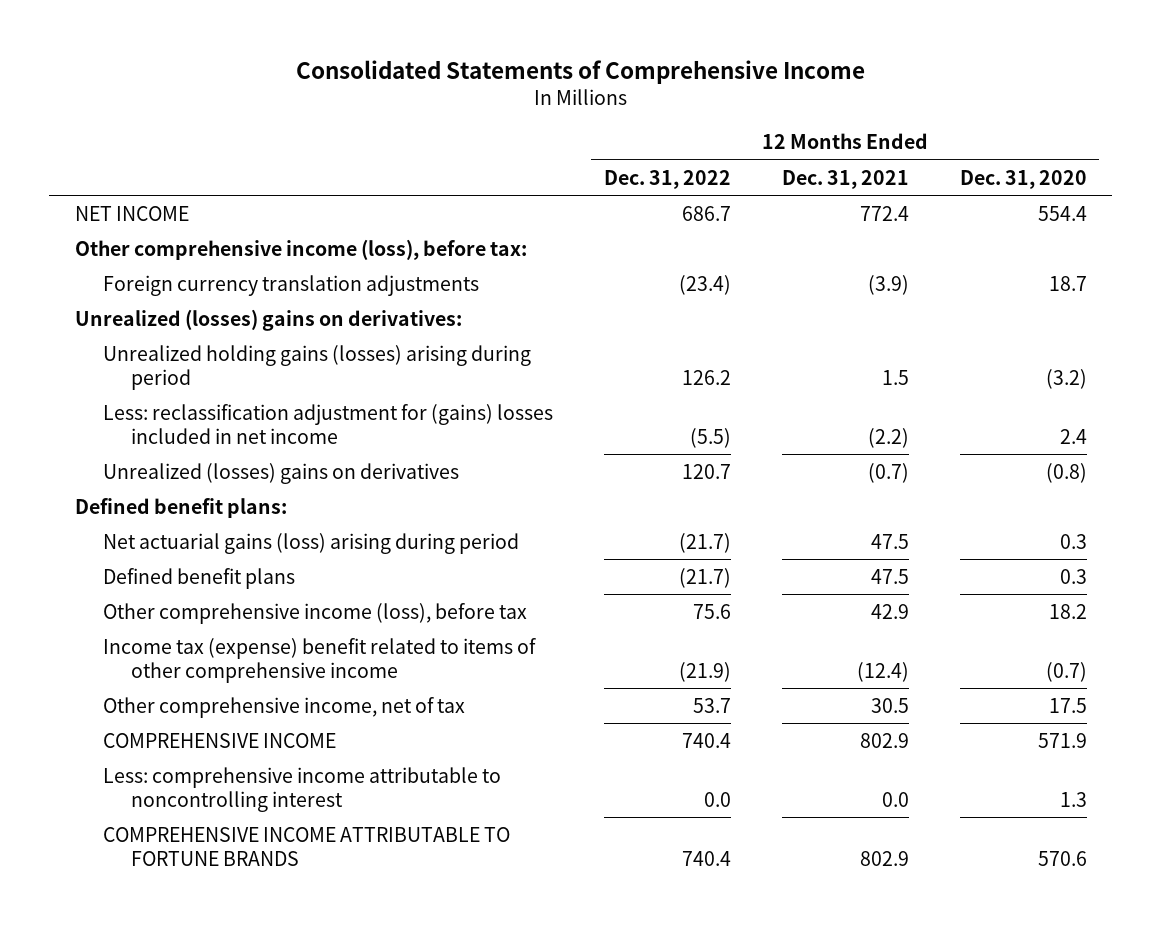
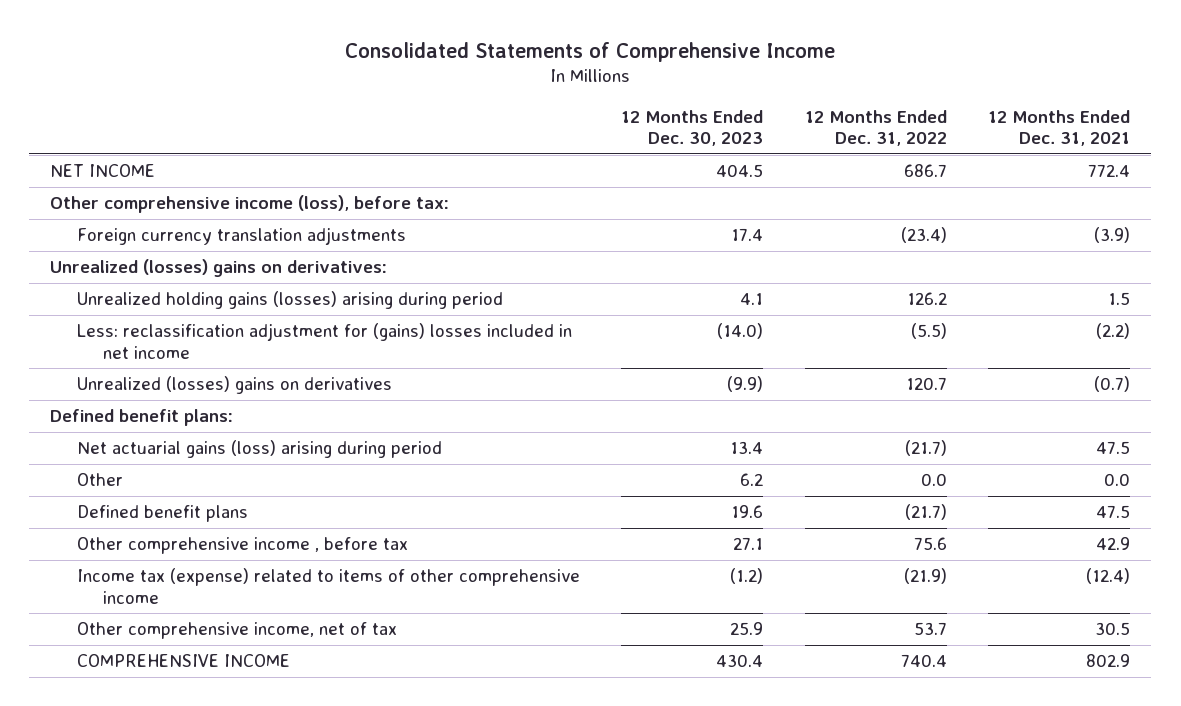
- | 12 Months Ended Dec. 31, 2022 | 12 Months Ended Dec. 31, 2021 | 12 Months Ended Dec. 31, 2020
+ | 12 Months Ended Dec. 30, 2023 | 12 Months Ended Dec. 31, 2022 | 12 Months Ended Dec. 31, 2021
+ Other | 6.2 | 0.0 | 0.0
- Other comprehensive income (loss), before tax | 75.6 | 42.9 | 18.2
- Income tax (expense) benefit related to items of other comprehensive income | (21.9) | (12.4) | (0.7)
+ Other comprehensive income , before tax | 27.1 | 75.6 | 42.9
+ Income tax (expense) related to items of other comprehensive income | (1.2) | (21.9) | (12.4)
- Less: comprehensive income attributable to noncontrolling interest | 0.0 | 0.0 | 1.3
- COMPREHENSIVE INCOME ATTRIBUTABLE TO FORTUNE BRANDS | 740.4 | 802.9 | 570.6

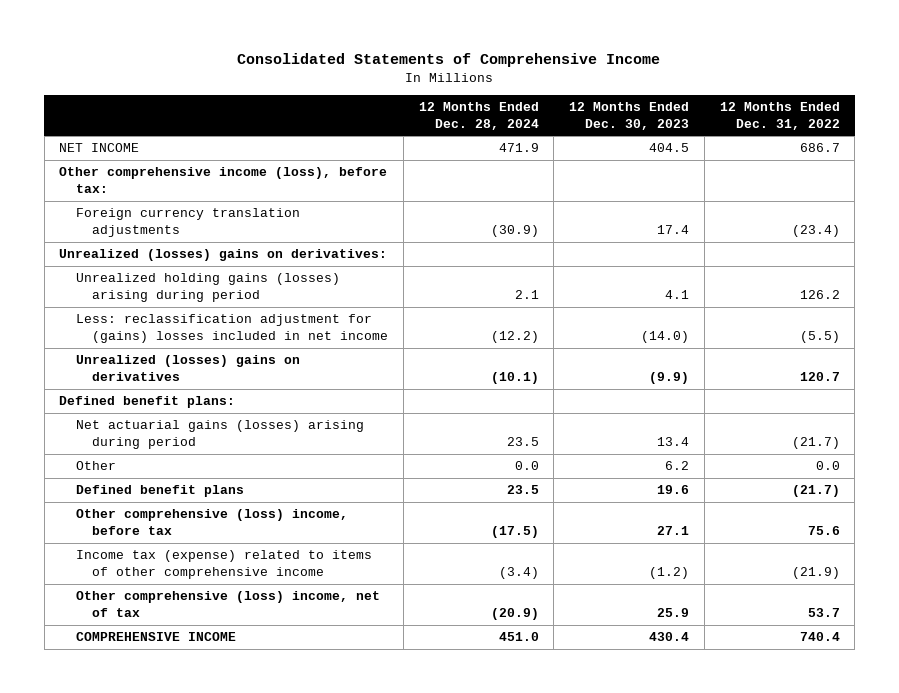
- | 12 Months Ended Dec. 30, 2023 | 12 Months Ended Dec. 31, 2022 | 12 Months Ended Dec. 31, 2021
+ | 12 Months Ended Dec. 28, 2024 | 12 Months Ended Dec. 30, 2023 | 12 Months Ended Dec. 31, 2022
- Net actuarial gains (loss) arising during period | 13.4 | (21.7) | 47.5
+ Net actuarial gains (losses) arising during period | 23.5 | 13.4 | (21.7)
- Other comprehensive income , before tax | 27.1 | 75.6 | 42.9
+ Other comprehensive (loss) income, before tax | (17.5) | 27.1 | 75.6
- Other comprehensive income, net of tax | 25.9 | 53.7 | 30.5
+ Other comprehensive (loss) income, net of tax | (20.9) | 25.9 | 53.7

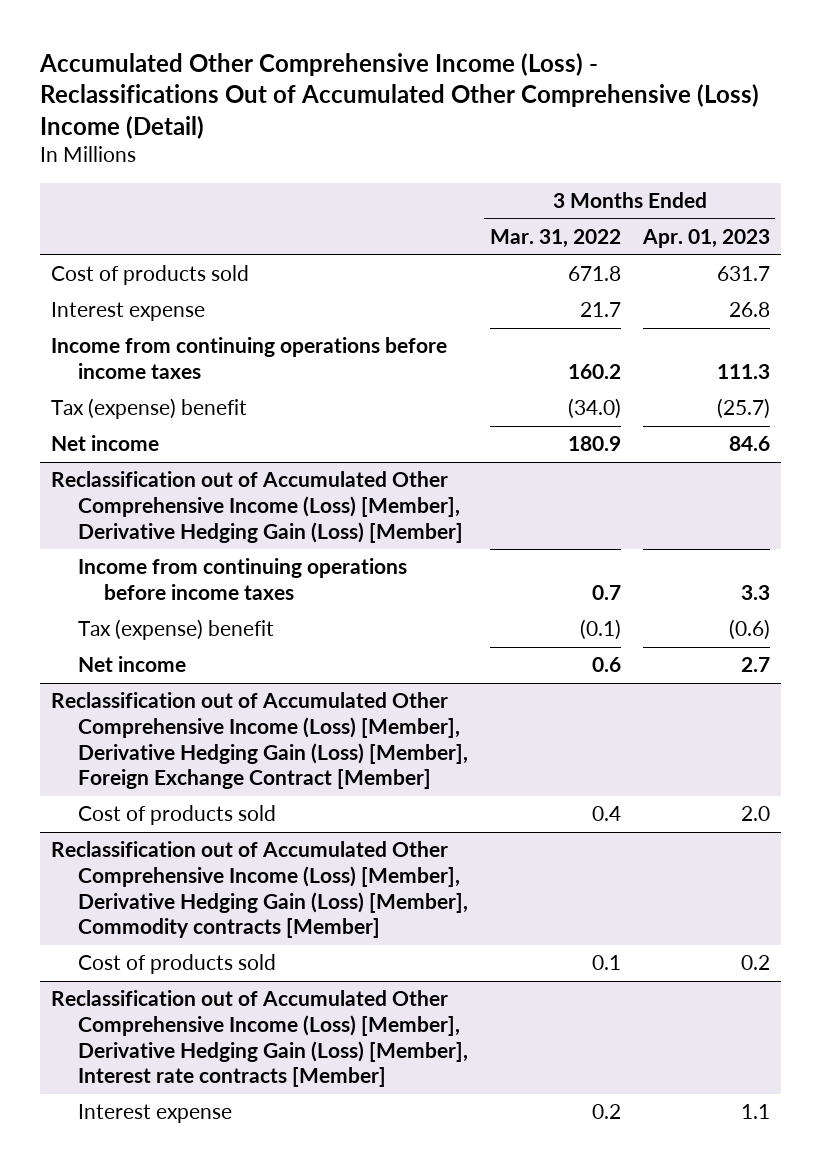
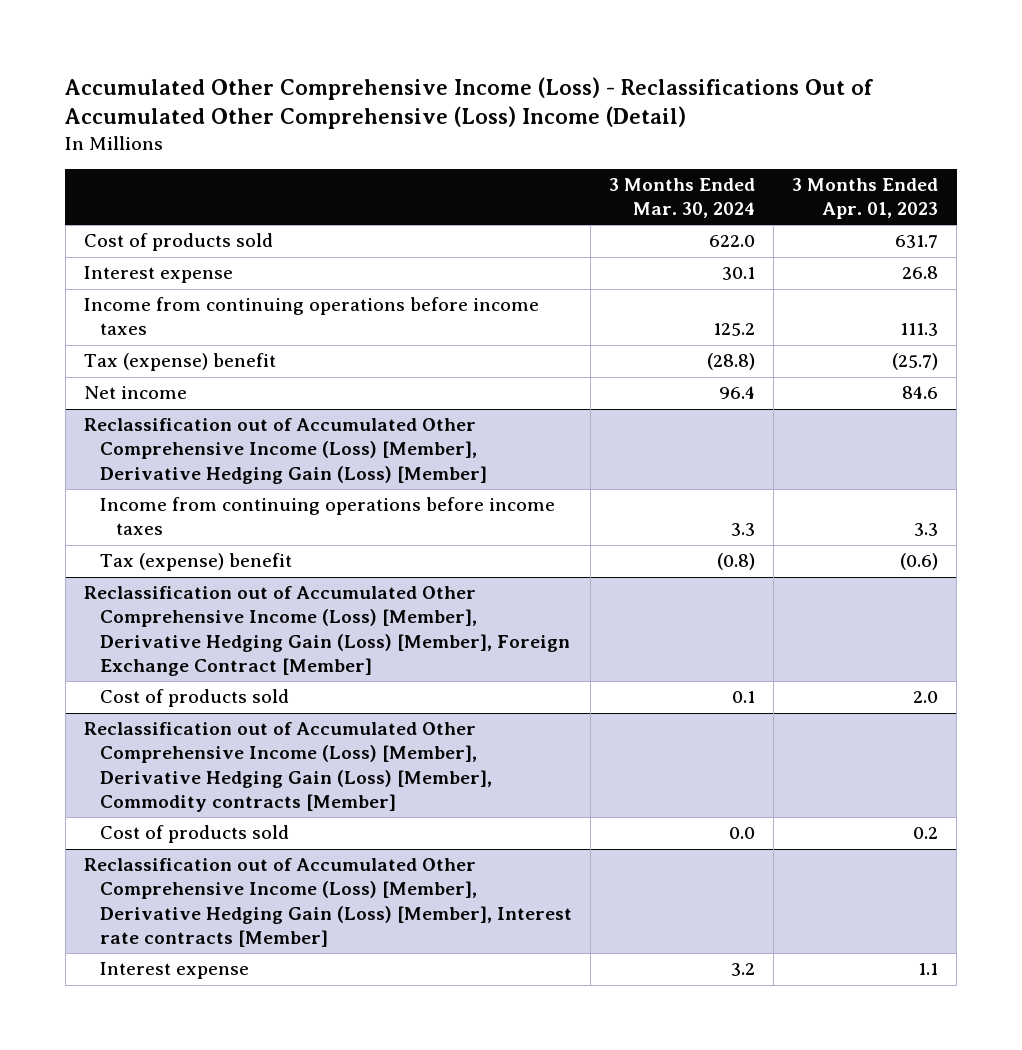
- | 3 Months Ended Mar. 31, 2022 | 3 Months Ended Apr. 01, 2023
+ | 3 Months Ended Mar. 30, 2024 | 3 Months Ended Apr. 01, 2023
@ Reclassification out of Accumulated Other Comprehensive Income (Loss) [Member], Derivative Hedging Gain (Loss) [Member]
- Net income | 0.6 | 2.7

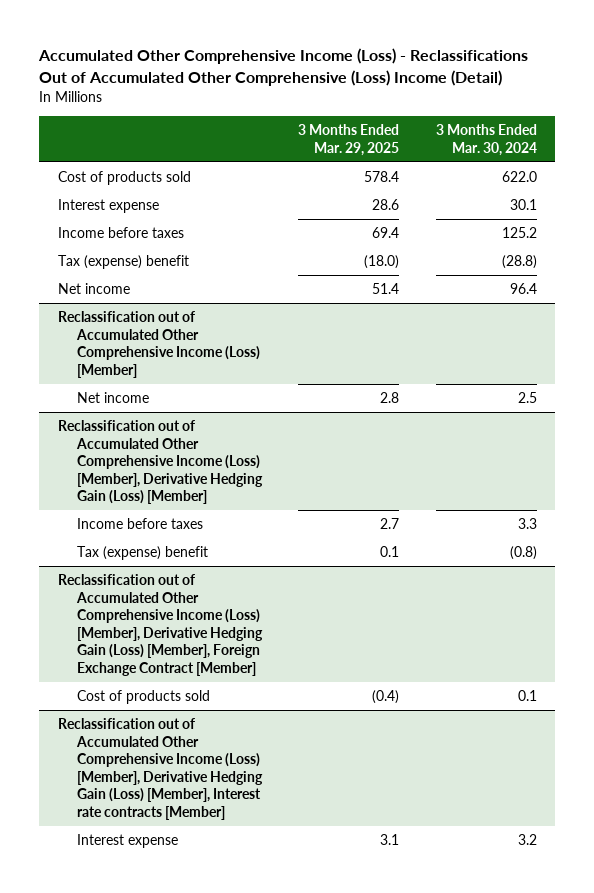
- | 3 Months Ended Mar. 30, 2024 | 3 Months Ended Apr. 01, 2023
+ | 3 Months Ended Mar. 29, 2025 | 3 Months Ended Mar. 30, 2024
- Income from continuing operations before income taxes | 125.2 | 111.3
+ Income before taxes | 69.4 | 125.2
+ Reclassification out of Accumulated Other Comprehensive Income (Loss) [Member]
+ Net income | 2.8 | 2.5
@ Reclassification out of Accumulated Other Comprehensive Income (Loss) [Member], Derivative Hedging Gain (Loss) [Member]
- Income from continuing operations before income taxes | 3.3 | 3.3
+ Income before taxes | 2.7 | 3.3
- Reclassification out of Accumulated Other Comprehensive Income (Loss) [Member], Derivative Hedging Gain (Loss) [Member], Commodity contracts [Member]
- Cost of products sold | 0.0 | 0.2

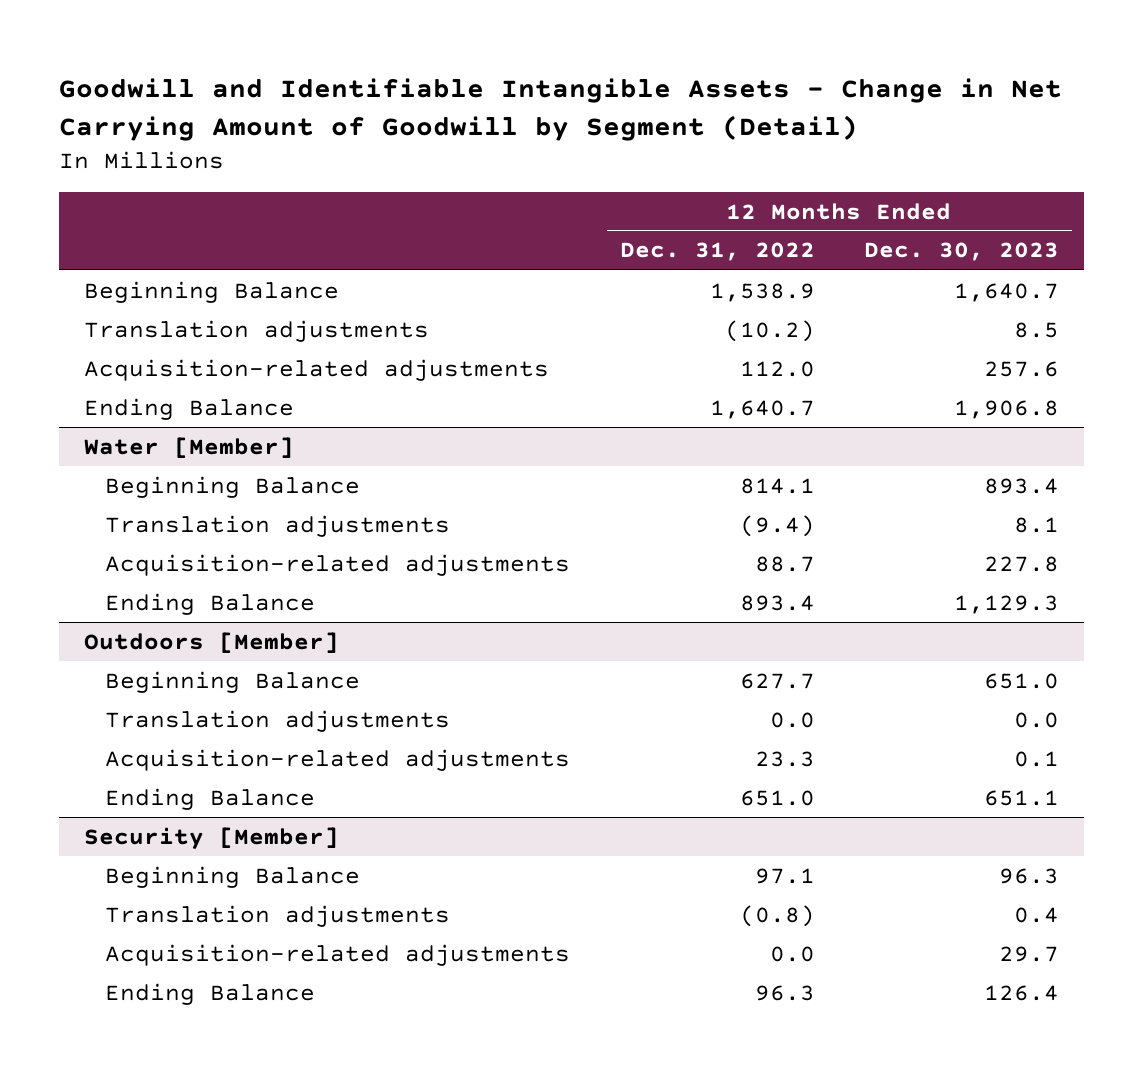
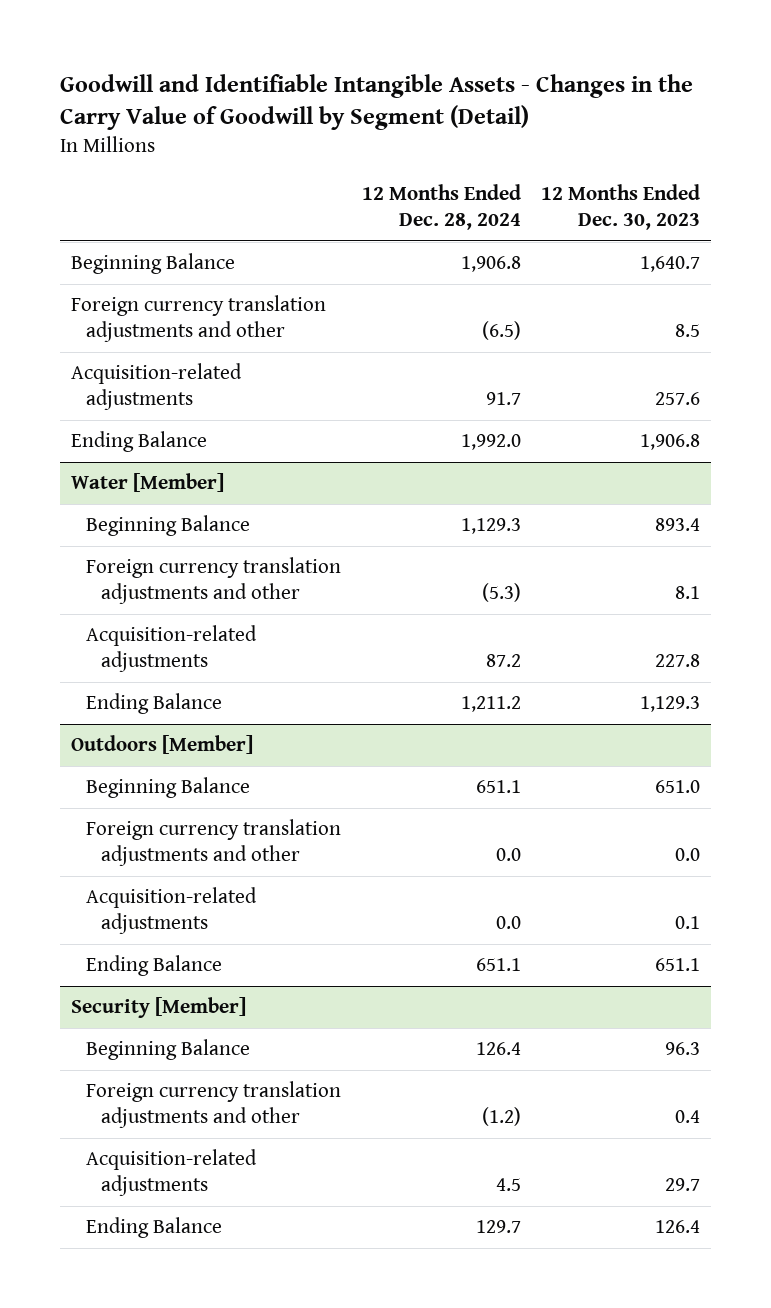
- Goodwill and Identifiable Intangible Assets - Change in Net Carrying Amount of Goodwill by Segment (Detail)
+ Goodwill and Identifiable Intangible Assets - Changes in the Carry Value of Goodwill by Segment (Detail)
- | 12 Months Ended Dec. 31, 2022 | 12 Months Ended Dec. 30, 2023
+ | 12 Months Ended Dec. 28, 2024 | 12 Months Ended Dec. 30, 2023
- Translation adjustments | (10.2) | 8.5
+ Foreign currency translation adjustments and other | (6.5) | 8.5
@ Water [Member]
- Translation adjustments | (9.4) | 8.1
+ Foreign currency translation adjustments and other | (5.3) | 8.1
@ Outdoors [Member]
- Translation adjustments | 0.0 | 0.0
+ Foreign currency translation adjustments and other | 0.0 | 0.0
@ Security [Member]
- Translation adjustments | (0.8) | 0.4
+ Foreign currency translation adjustments and other | (1.2) | 0.4

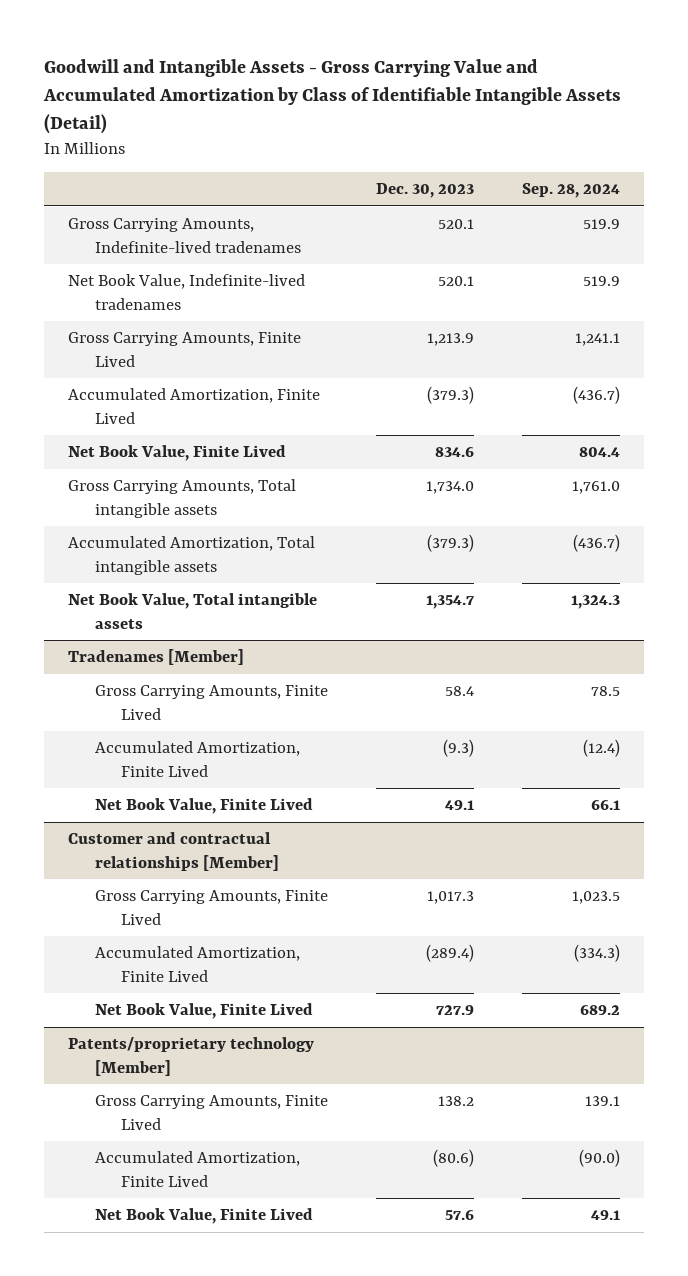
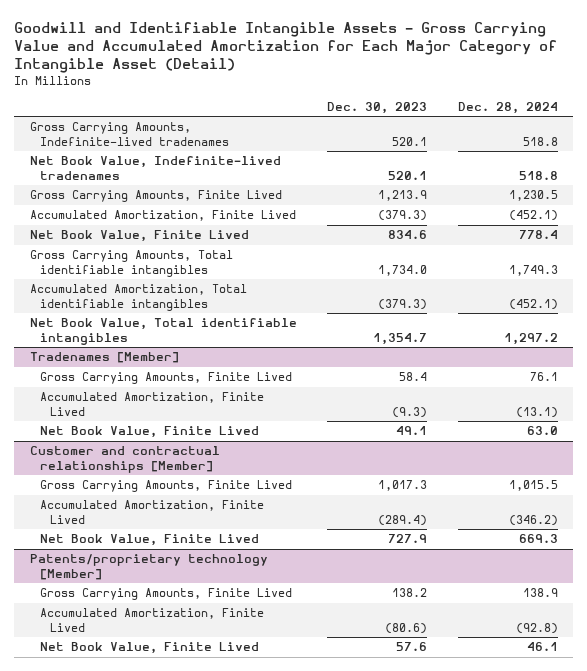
- Goodwill and Intangible Assets - Gross Carrying Value and Accumulated Amortization by Class of Identifiable Intangible Assets (Detail)
+ Goodwill and Identifiable Intangible Assets - Gross Carrying Value and Accumulated Amortization for Each Major Category of Intangible Asset (Detail)
- | Dec. 30, 2023 | Sep. 28, 2024
+ | Dec. 30, 2023 | Dec. 28, 2024
- Gross Carrying Amounts, Total intangible assets | 1,734.0 | 1,761.0
- Accumulated Amortization, Total intangible assets | (379.3) | (436.7)
- Net Book Value, Total intangible assets | 1,354.7 | 1,324.3
+ Gross Carrying Amounts, Total identifiable intangibles | 1,734.0 | 1,749.3
+ Accumulated Amortization, Total identifiable intangibles | (379.3) | (452.1)
+ Net Book Value, Total identifiable intangibles | 1,354.7 | 1,297.2

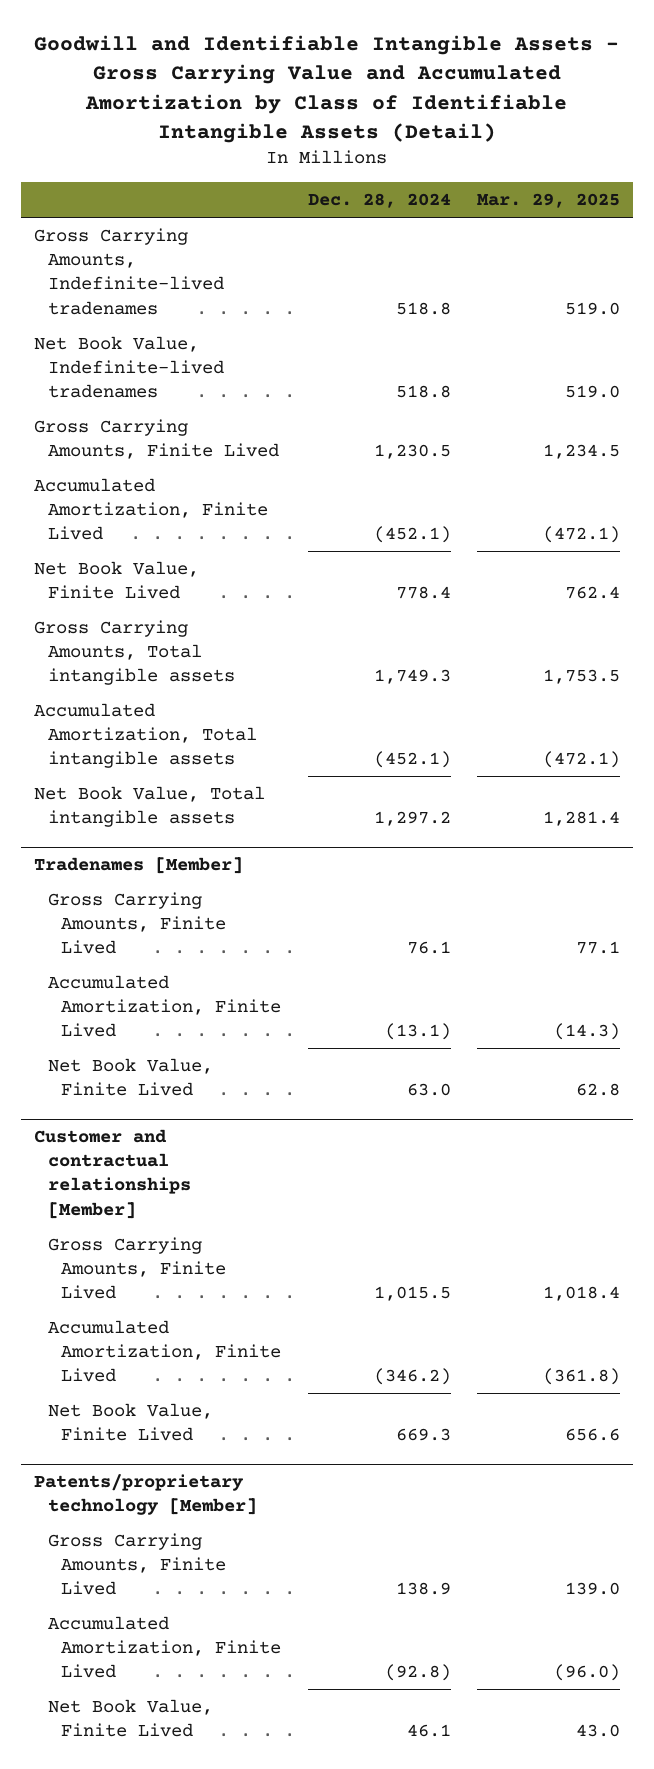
- Goodwill and Identifiable Intangible Assets - Gross Carrying Value and Accumulated Amortization for Each Major Category of Intangible Asset (Detail)
+ Goodwill and Identifiable Intangible Assets - Gross Carrying Value and Accumulated Amortization by Class of Identifiable Intangible Assets (Detail)
- | Dec. 30, 2023 | Dec. 28, 2024
+ | Dec. 28, 2024 | Mar. 29, 2025
- Gross Carrying Amounts, Total identifiable intangibles | 1,734.0 | 1,749.3
- Accumulated Amortization, Total identifiable intangibles | (379.3) | (452.1)
- Net Book Value, Total identifiable intangibles | 1,354.7 | 1,297.2
+ Gross Carrying Amounts, Total intangible assets | 1,749.3 | 1,753.5
+ Accumulated Amortization, Total intangible assets | (452.1) | (472.1)
+ Net Book Value, Total intangible assets | 1,297.2 | 1,281.4

